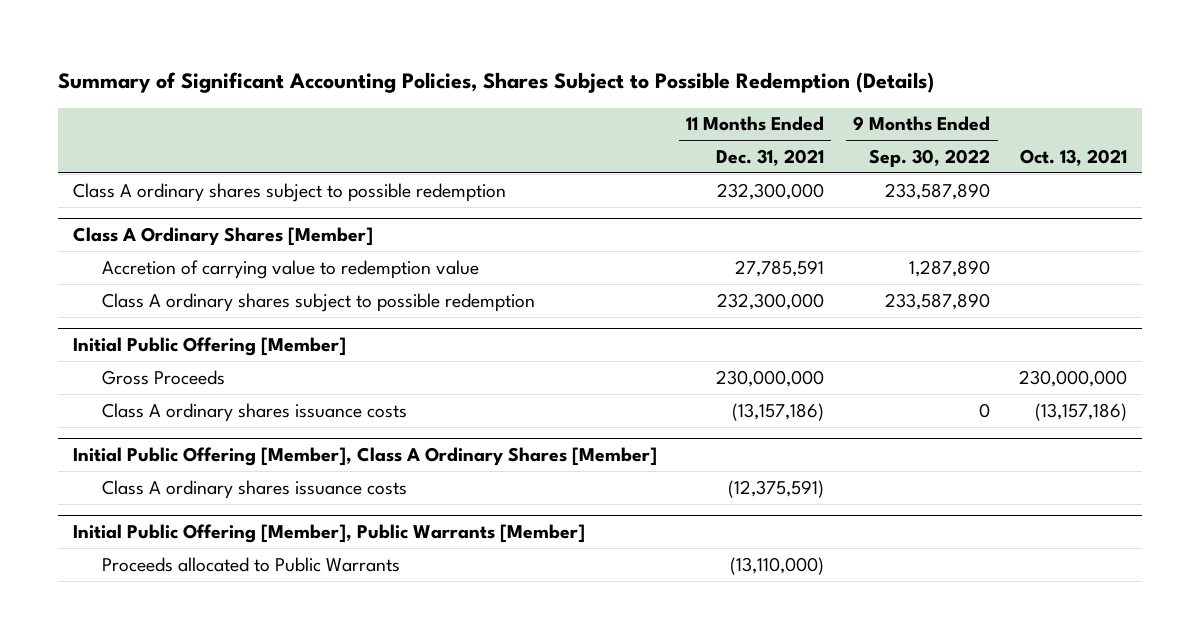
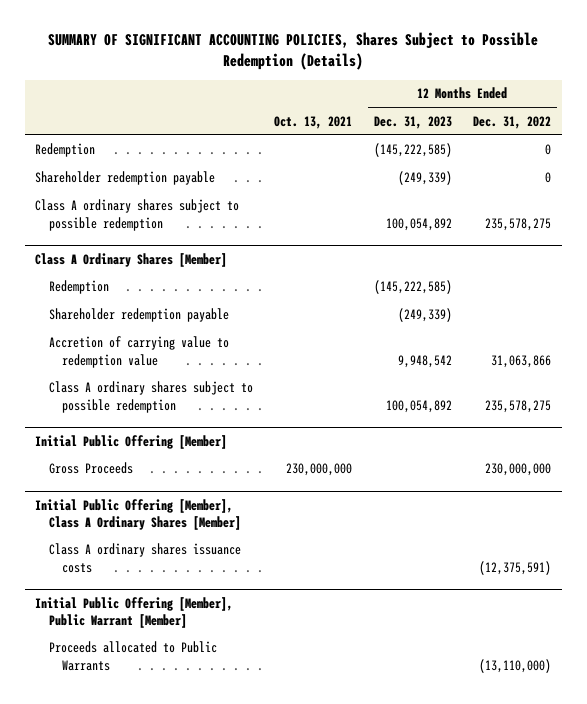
- Summary of Significant Accounting Policies, Shares Subject to Possible Redemption (Details)
+ SUMMARY OF SIGNIFICANT ACCOUNTING POLICIES, Shares Subject to Possible Redemption (Details)
- | 11 Months Ended Dec. 31, 2021 | 9 Months Ended Sep. 30, 2022 | Oct. 13, 2021
+ | Oct. 13, 2021 | 12 Months Ended Dec. 31, 2023 | 12 Months Ended Dec. 31, 2022
+ Redemption | | (145,222,585) | 0
+ Shareholder redemption payable | | (249,339) | 0
@ Class A Ordinary Shares [Member]
+ Redemption | | (145,222,585) |
+ Shareholder redemption payable | | (249,339) |
@ Initial Public Offering [Member]
- Class A ordinary shares issuance costs | (13,157,186) | 0 | (13,157,186)
- Initial Public Offering [Member], Public Warrants [Member]
+ Initial Public Offering [Member], Public Warrant [Member]

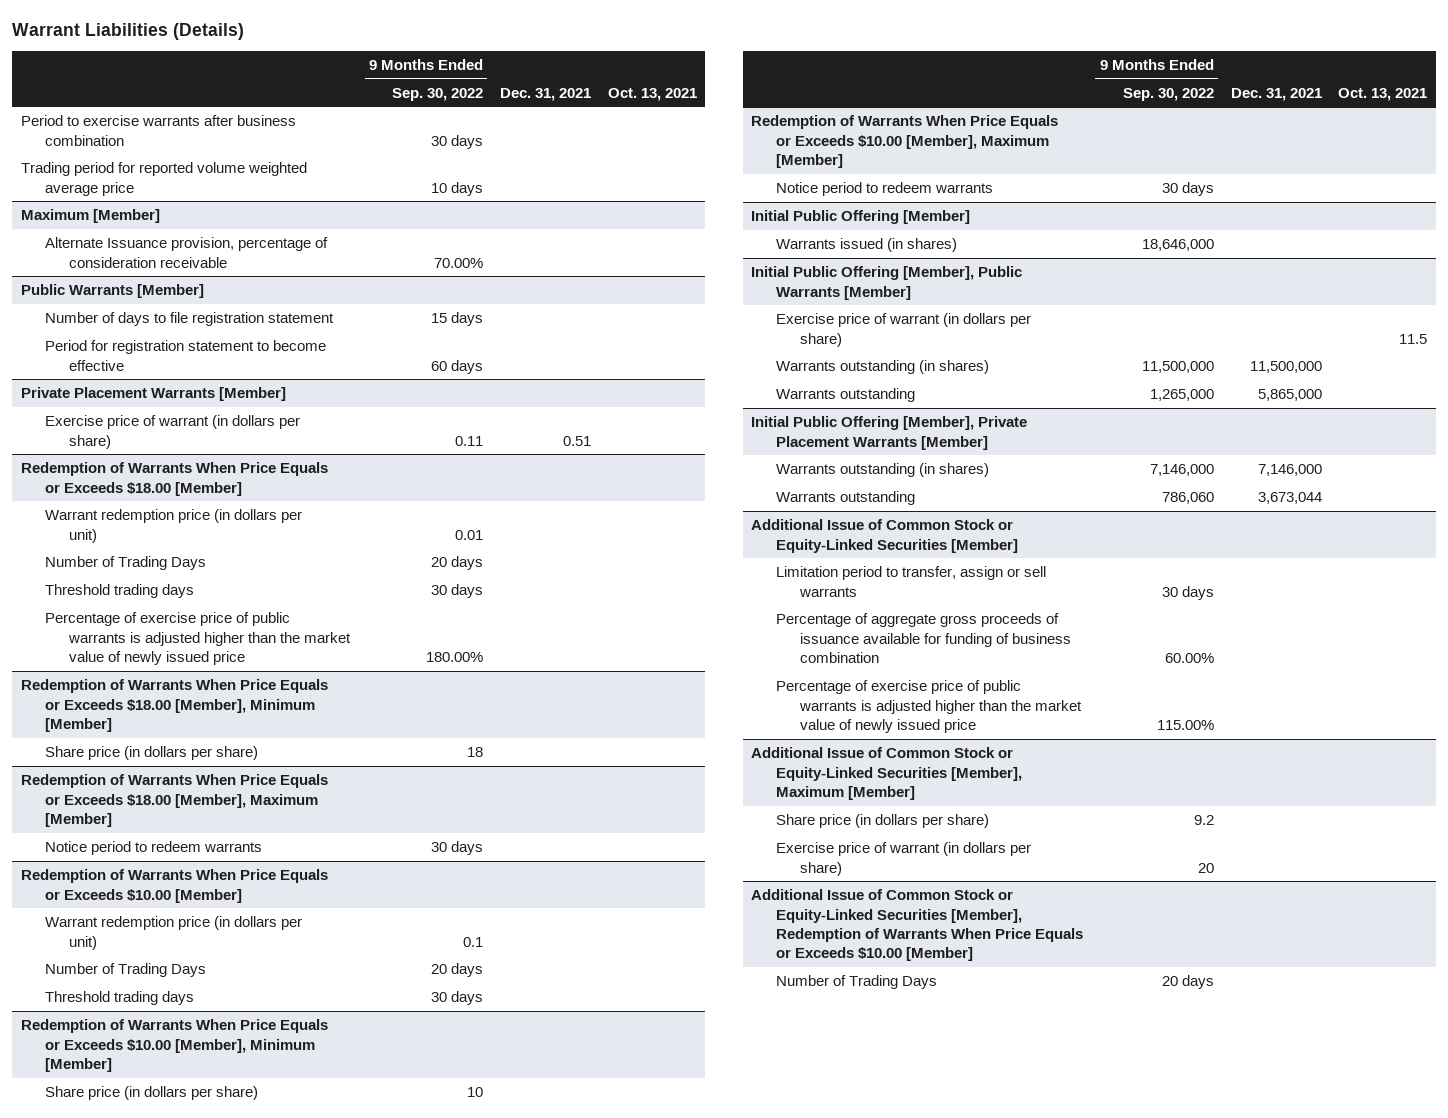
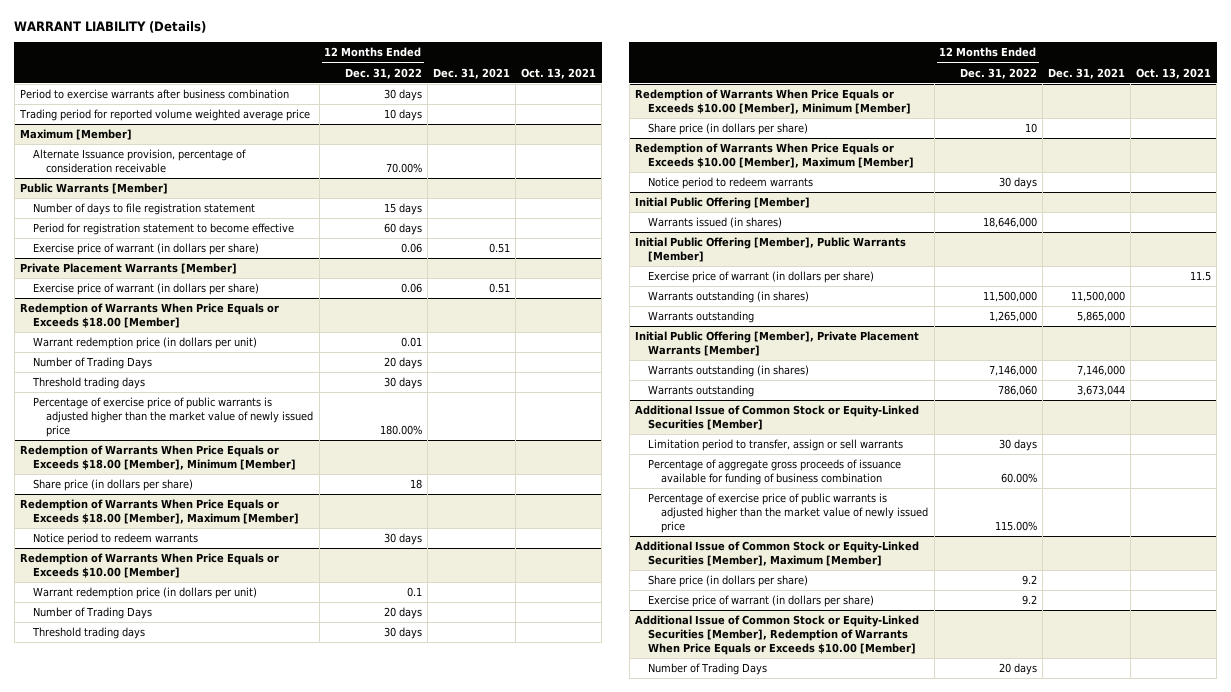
- Warrant Liabilities (Details)
+ WARRANT LIABILITY (Details)
- | 9 Months Ended Sep. 30, 2022 | Dec. 31, 2021 | Oct. 13, 2021
+ | 12 Months Ended Dec. 31, 2022 | Dec. 31, 2021 | Oct. 13, 2021
@ Public Warrants [Member]
+ Exercise price of warrant (in dollars per share) | 0.06 | 0.51 |

